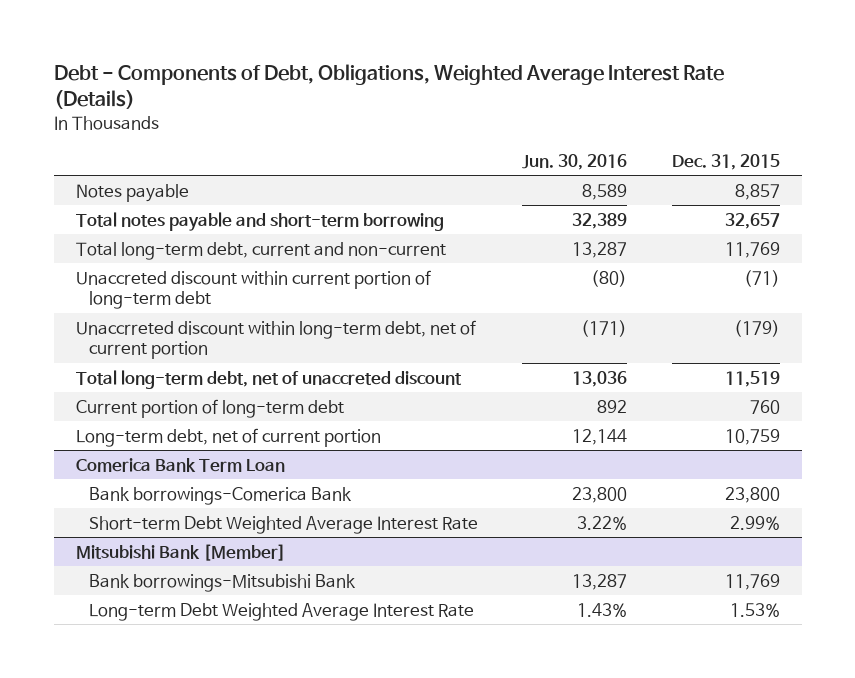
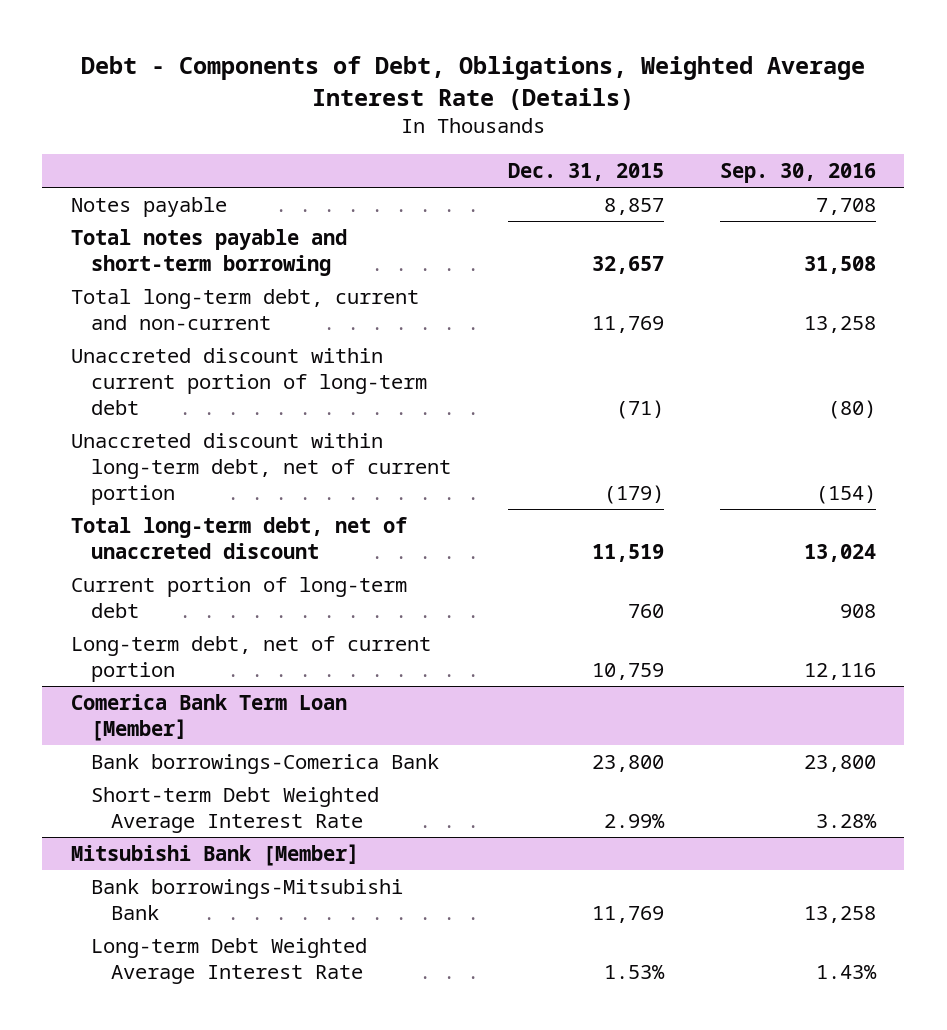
- | Jun. 30, 2016 | Dec. 31, 2015
+ | Dec. 31, 2015 | Sep. 30, 2016
- Unaccrreted discount within long-term debt, net of current portion | (171) | (179)
+ Unaccreted discount within long-term debt, net of current portion | (179) | (154)
- Comerica Bank Term Loan
+ Comerica Bank Term Loan [Member]

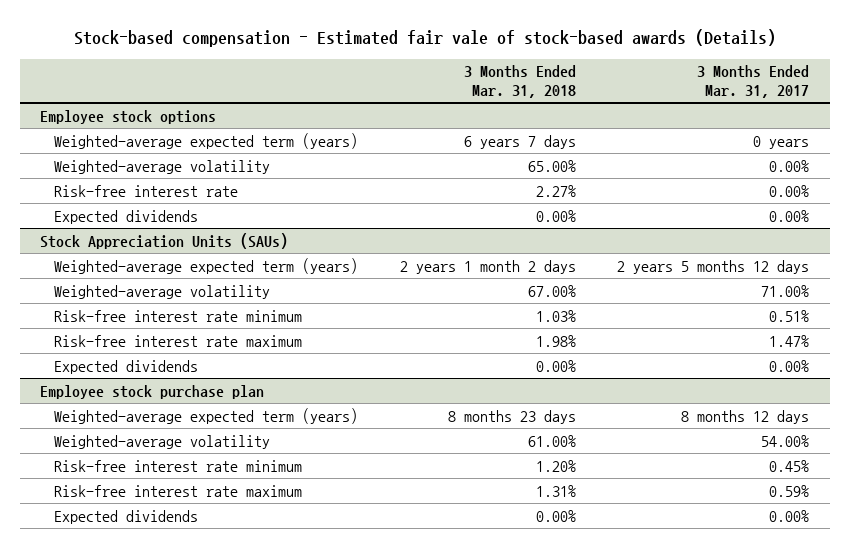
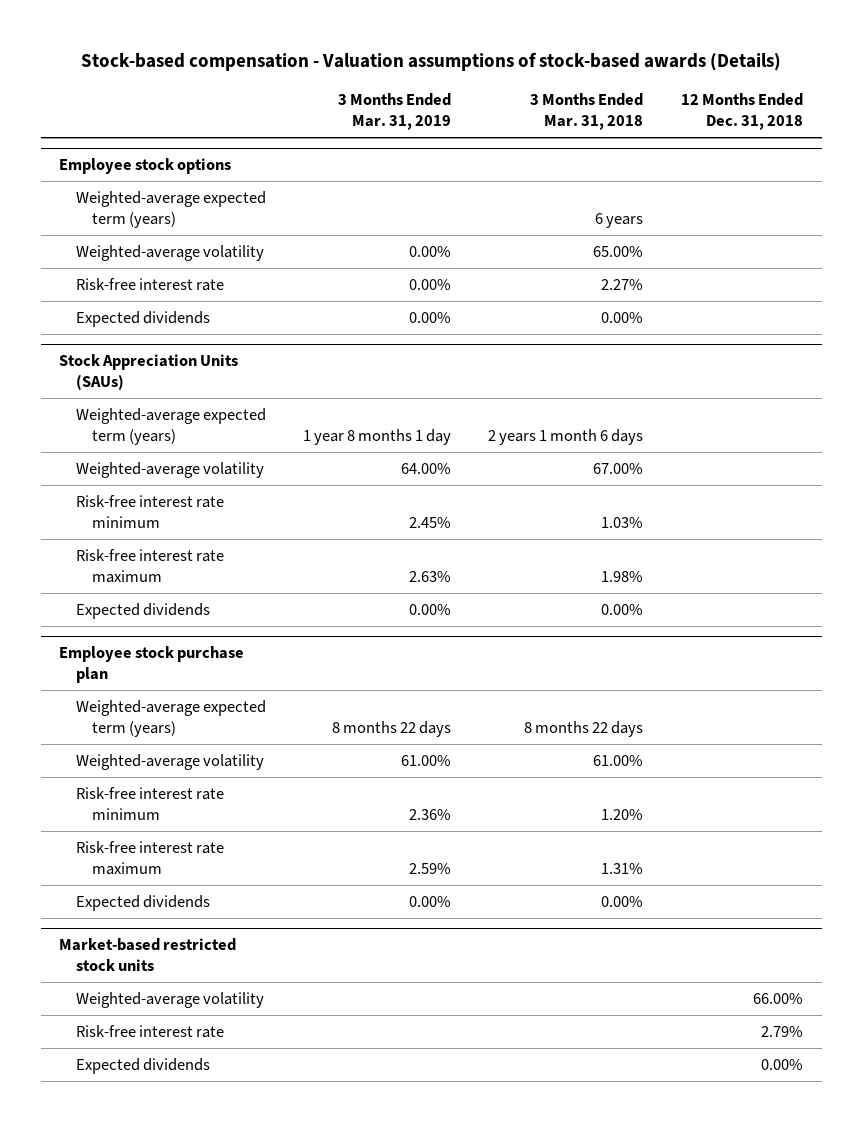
- Stock-based compensation - Estimated fair vale of stock-based awards (Details)
+ Stock-based compensation - Valuation assumptions of stock-based awards (Details)
- | 3 Months Ended Mar. 31, 2018 | 3 Months Ended Mar. 31, 2017
+ | 3 Months Ended Mar. 31, 2019 | 3 Months Ended Mar. 31, 2018 | 12 Months Ended Dec. 31, 2018
@ Employee stock options
- Weighted-average expected term (years) | 6 years 7 days | 0 years
+ Weighted-average expected term (years) | | 6 years |
@ Stock Appreciation Units (SAUs)
- Weighted-average expected term (years) | 2 years 1 month 2 days | 2 years 5 months 12 days
+ Weighted-average expected term (years) | 1 year 8 months 1 day | 2 years 1 month 6 days |
@ Employee stock purchase plan
- Weighted-average expected term (years) | 8 months 23 days | 8 months 12 days
+ Weighted-average expected term (years) | 8 months 22 days | 8 months 22 days |
+ Market-based restricted stock units
+ Weighted-average volatility | | | 66.00%
+ Risk-free interest rate | | | 2.79%
+ Expected dividends | | | 0.00%

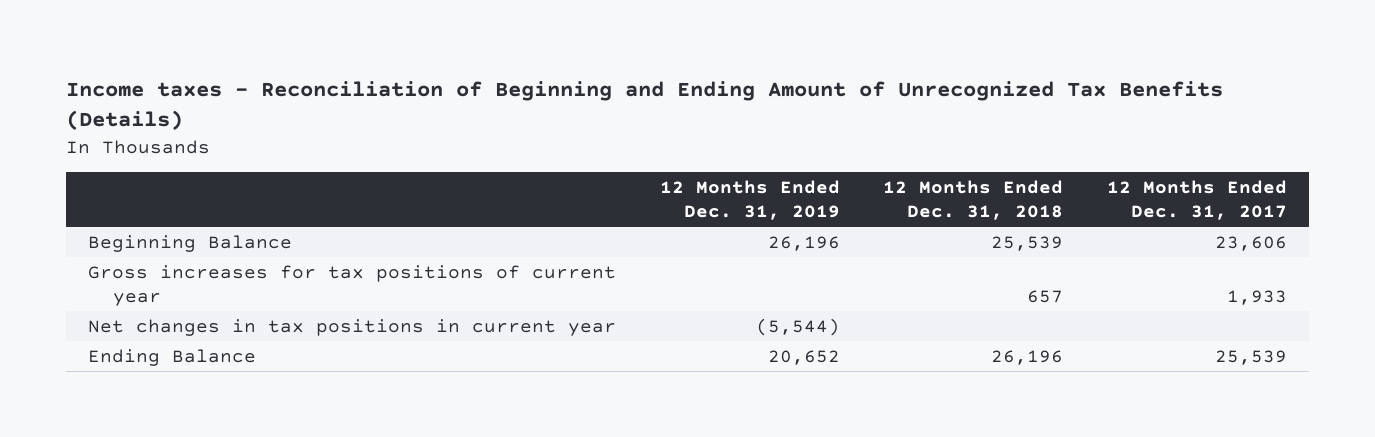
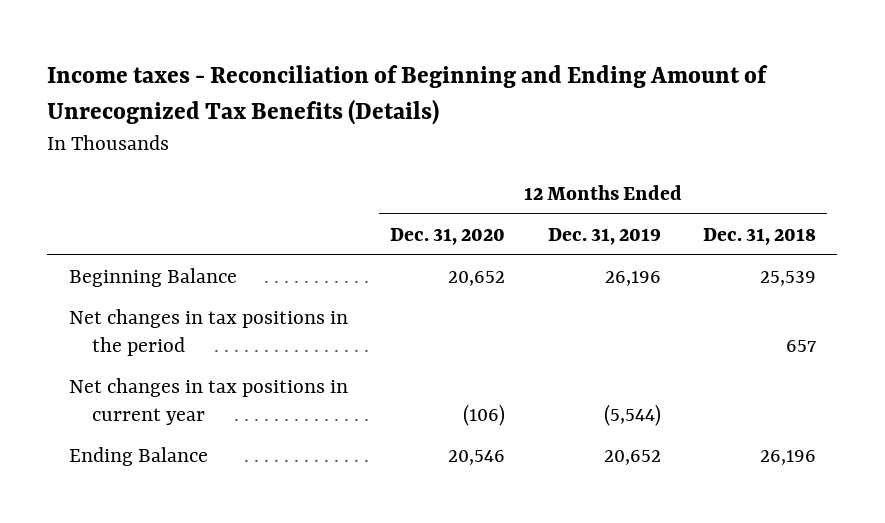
- | 12 Months Ended Dec. 31, 2019 | 12 Months Ended Dec. 31, 2018 | 12 Months Ended Dec. 31, 2017
+ | 12 Months Ended Dec. 31, 2020 | 12 Months Ended Dec. 31, 2019 | 12 Months Ended Dec. 31, 2018
- Gross increases for tax positions of current year | | 657 | 1,933
+ Net changes in tax positions in the period | | | 657

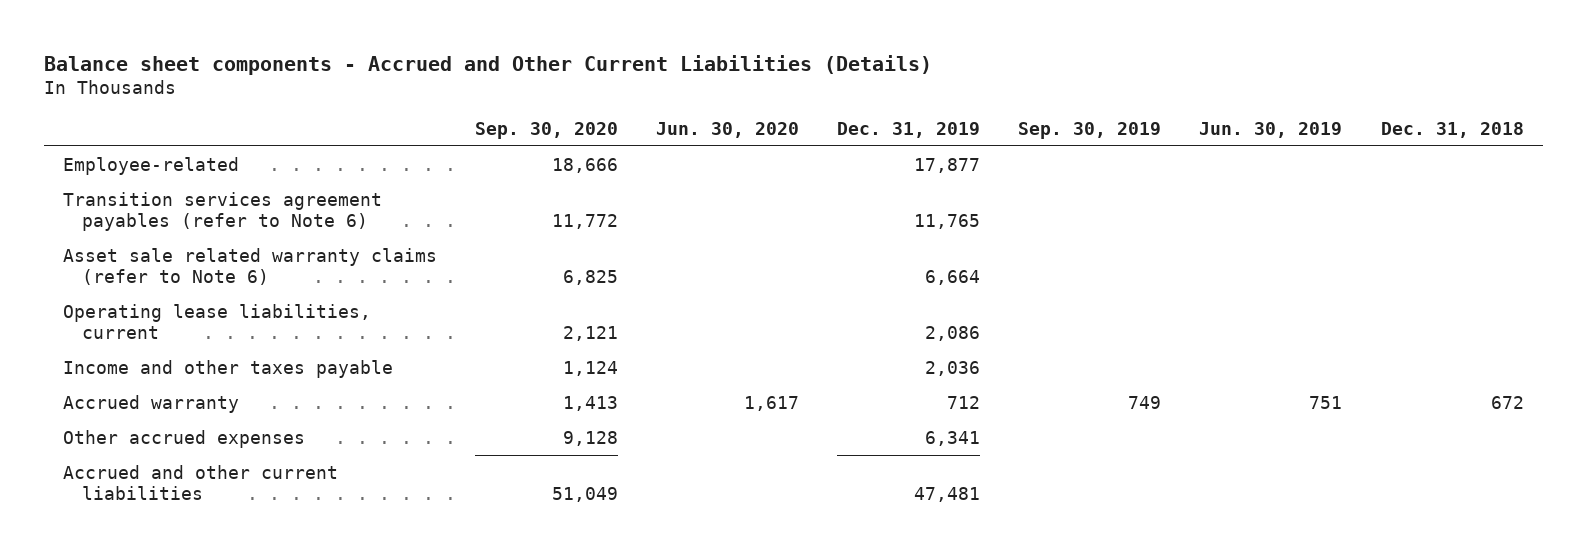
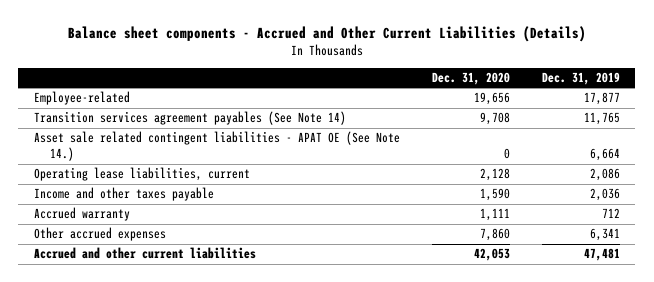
- | Sep. 30, 2020 | Jun. 30, 2020 | Dec. 31, 2019 | Sep. 30, 2019 | Jun. 30, 2019 | Dec. 31, 2018
+ | Dec. 31, 2020 | Dec. 31, 2019
- Transition services agreement payables (refer to Note 6) | 11,772 | | 11,765 | | |
- Asset sale related warranty claims (refer to Note 6) | 6,825 | | 6,664 | | |
+ Transition services agreement payables (See Note 14) | 9,708 | 11,765
+ Asset sale related contingent liabilities - APAT OE (See Note 14.) | 0 | 6,664

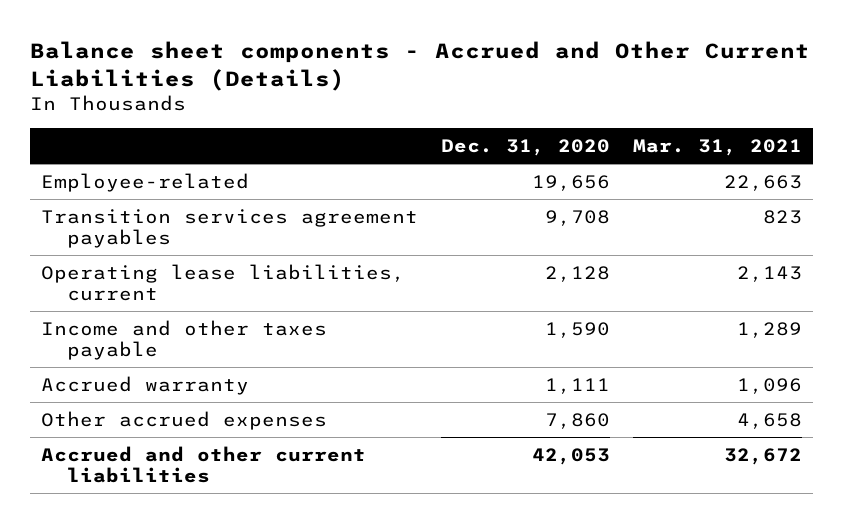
- | Dec. 31, 2020 | Dec. 31, 2019
+ | Dec. 31, 2020 | Mar. 31, 2021
- Transition services agreement payables (See Note 14) | 9,708 | 11,765
- Asset sale related contingent liabilities - APAT OE (See Note 14.) | 0 | 6,664
+ Transition services agreement payables | 9,708 | 823

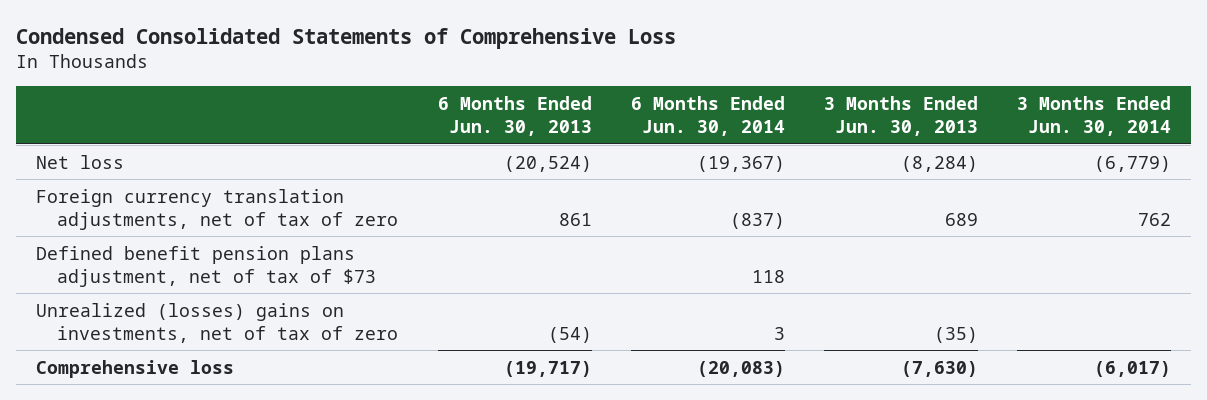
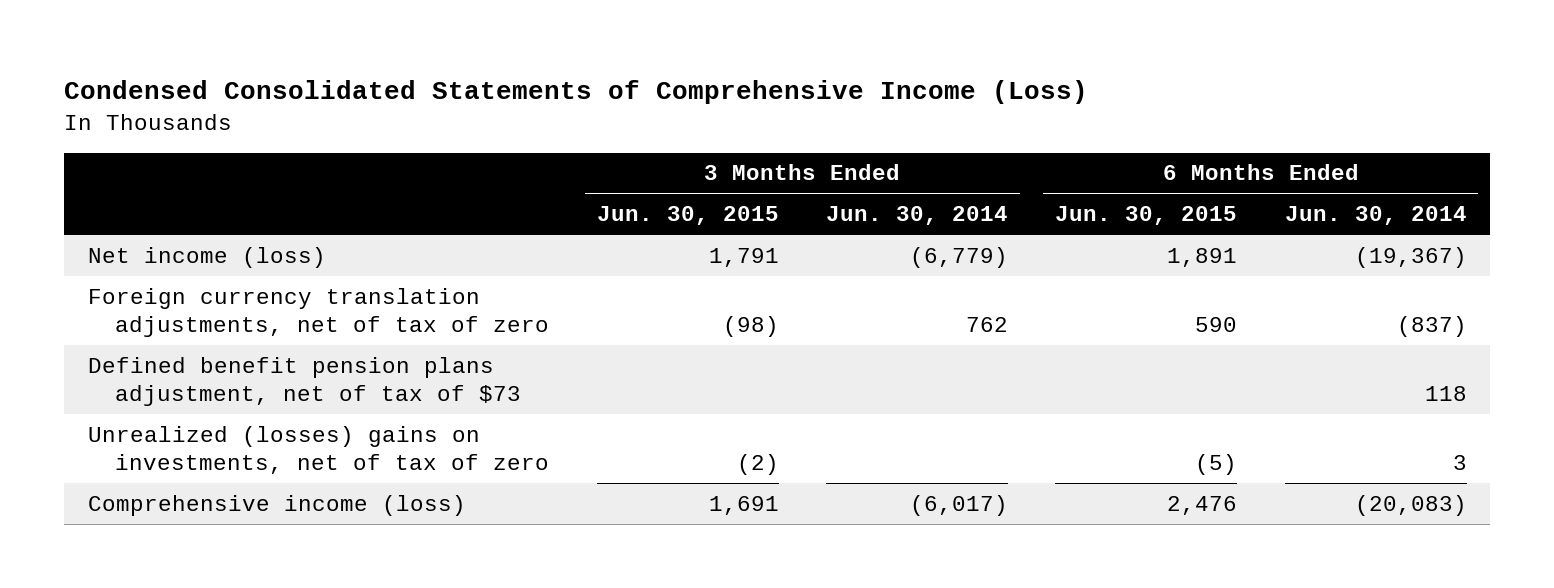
- Condensed Consolidated Statements of Comprehensive Loss
+ Condensed Consolidated Statements of Comprehensive Income (Loss)
- | 6 Months Ended Jun. 30, 2013 | 6 Months Ended Jun. 30, 2014 | 3 Months Ended Jun. 30, 2013 | 3 Months Ended Jun. 30, 2014
+ | 3 Months Ended Jun. 30, 2015 | 3 Months Ended Jun. 30, 2014 | 6 Months Ended Jun. 30, 2015 | 6 Months Ended Jun. 30, 2014
- Net loss | (20,524) | (19,367) | (8,284) | (6,779)
+ Net income (loss) | 1,791 | (6,779) | 1,891 | (19,367)
- Comprehensive loss | (19,717) | (20,083) | (7,630) | (6,017)
+ Comprehensive income (loss) | 1,691 | (6,017) | 2,476 | (20,083)

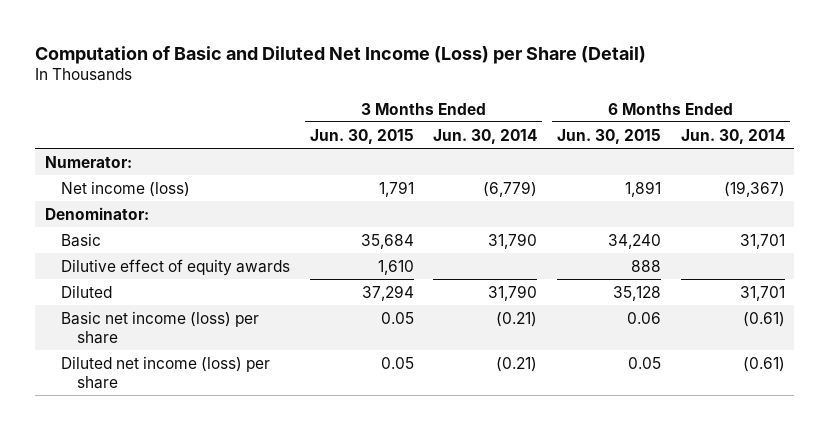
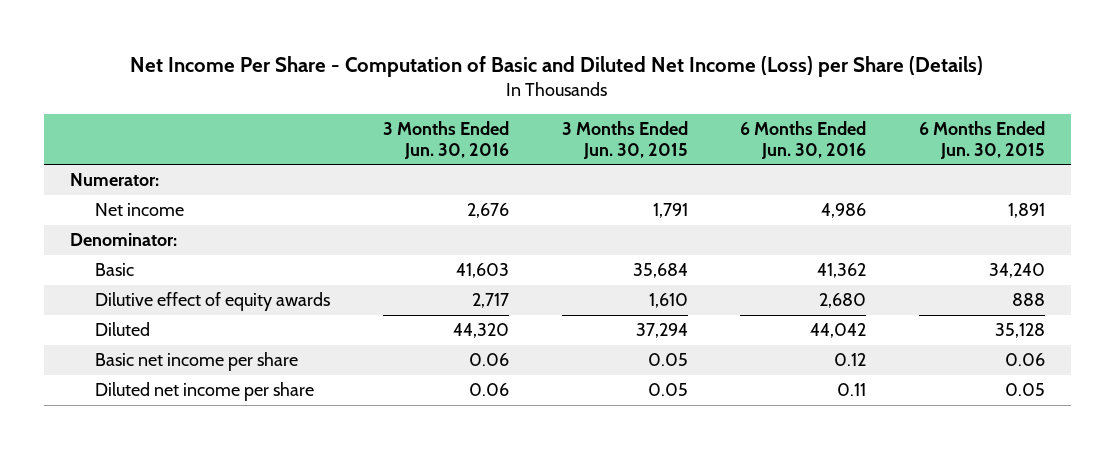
- Computation of Basic and Diluted Net Income (Loss) per Share (Detail)
+ Net Income Per Share - Computation of Basic and Diluted Net Income (Loss) per Share (Details)
- | 3 Months Ended Jun. 30, 2015 | 3 Months Ended Jun. 30, 2014 | 6 Months Ended Jun. 30, 2015 | 6 Months Ended Jun. 30, 2014
+ | 3 Months Ended Jun. 30, 2016 | 3 Months Ended Jun. 30, 2015 | 6 Months Ended Jun. 30, 2016 | 6 Months Ended Jun. 30, 2015
- Net income (loss) | 1,791 | (6,779) | 1,891 | (19,367)
+ Net income | 2,676 | 1,791 | 4,986 | 1,891
- Basic net income (loss) per share | 0.05 | (0.21) | 0.06 | (0.61)
- Diluted net income (loss) per share | 0.05 | (0.21) | 0.05 | (0.61)
+ Basic net income per share | 0.06 | 0.05 | 0.12 | 0.06
+ Diluted net income per share | 0.06 | 0.05 | 0.11 | 0.05

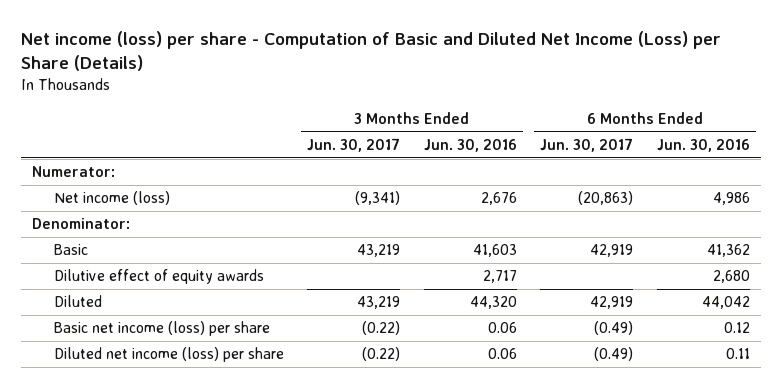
- Net Income Per Share - Computation of Basic and Diluted Net Income (Loss) per Share (Details)
+ Net income (loss) per share - Computation of Basic and Diluted Net Income (Loss) per Share (Details)
- | 3 Months Ended Jun. 30, 2016 | 3 Months Ended Jun. 30, 2015 | 6 Months Ended Jun. 30, 2016 | 6 Months Ended Jun. 30, 2015
+ | 3 Months Ended Jun. 30, 2017 | 3 Months Ended Jun. 30, 2016 | 6 Months Ended Jun. 30, 2017 | 6 Months Ended Jun. 30, 2016
- Net income | 2,676 | 1,791 | 4,986 | 1,891
+ Net income (loss) | (9,341) | 2,676 | (20,863) | 4,986
- Basic net income per share | 0.06 | 0.05 | 0.12 | 0.06
- Diluted net income per share | 0.06 | 0.05 | 0.11 | 0.05
+ Basic net income (loss) per share | (0.22) | 0.06 | (0.49) | 0.12
+ Diluted net income (loss) per share | (0.22) | 0.06 | (0.49) | 0.11

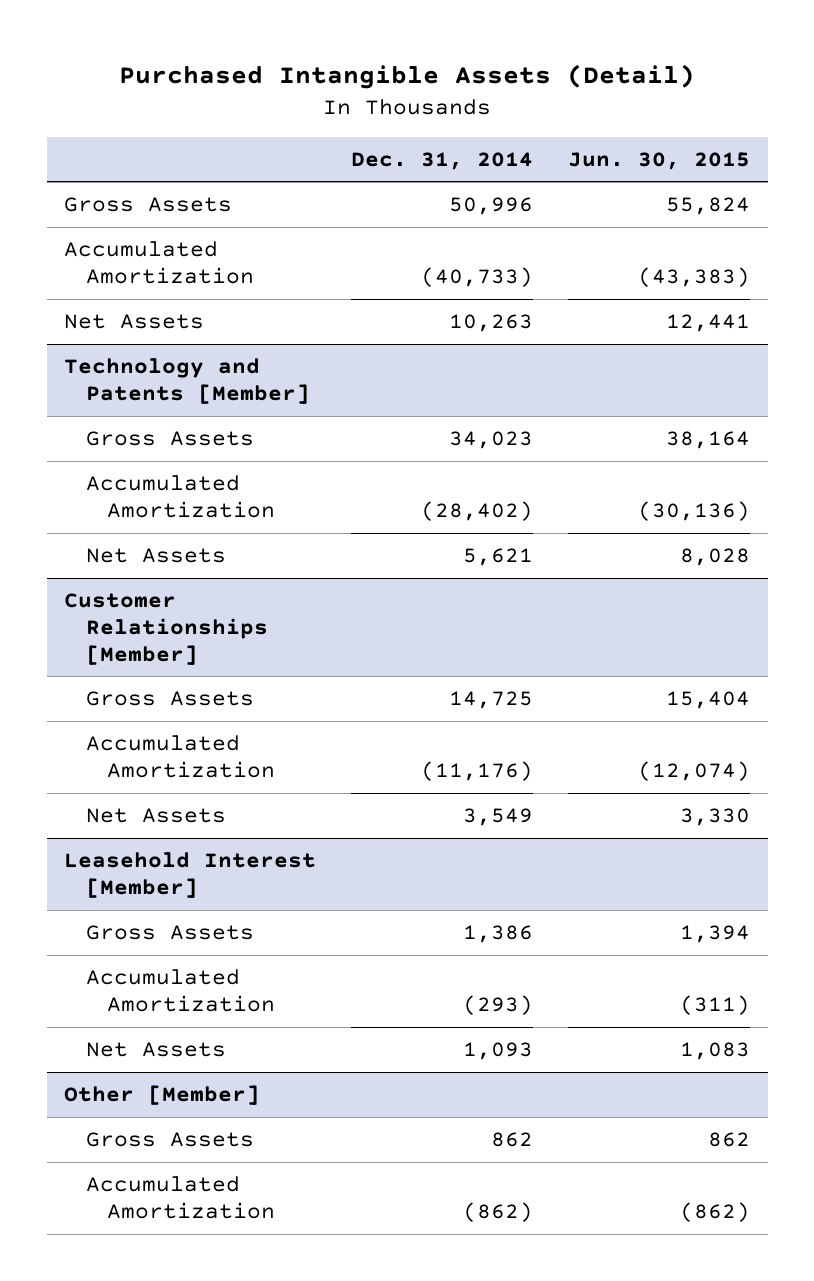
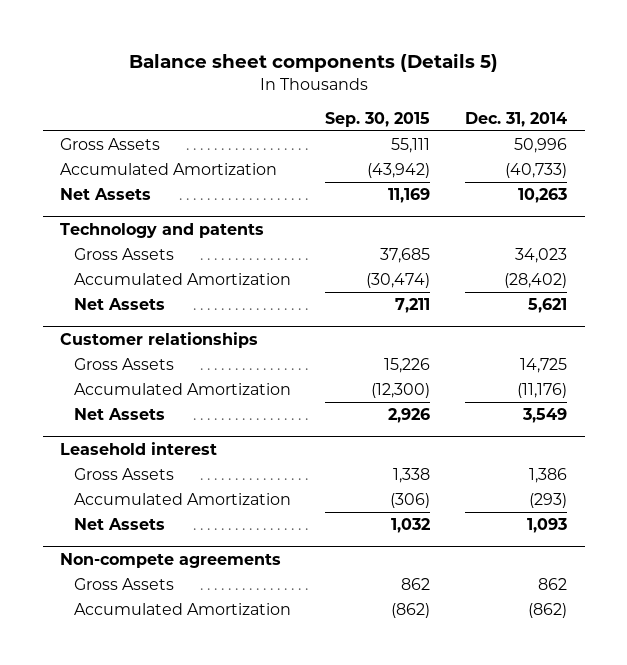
- Purchased Intangible Assets (Detail)
+ Balance sheet components (Details 5)
- | Dec. 31, 2014 | Jun. 30, 2015
+ | Sep. 30, 2015 | Dec. 31, 2014
- Technology and Patents [Member]
+ Technology and patents
- Customer Relationships [Member]
+ Customer relationships
- Leasehold Interest [Member]
+ Leasehold interest
- Other [Member]
+ Non-compete agreements

